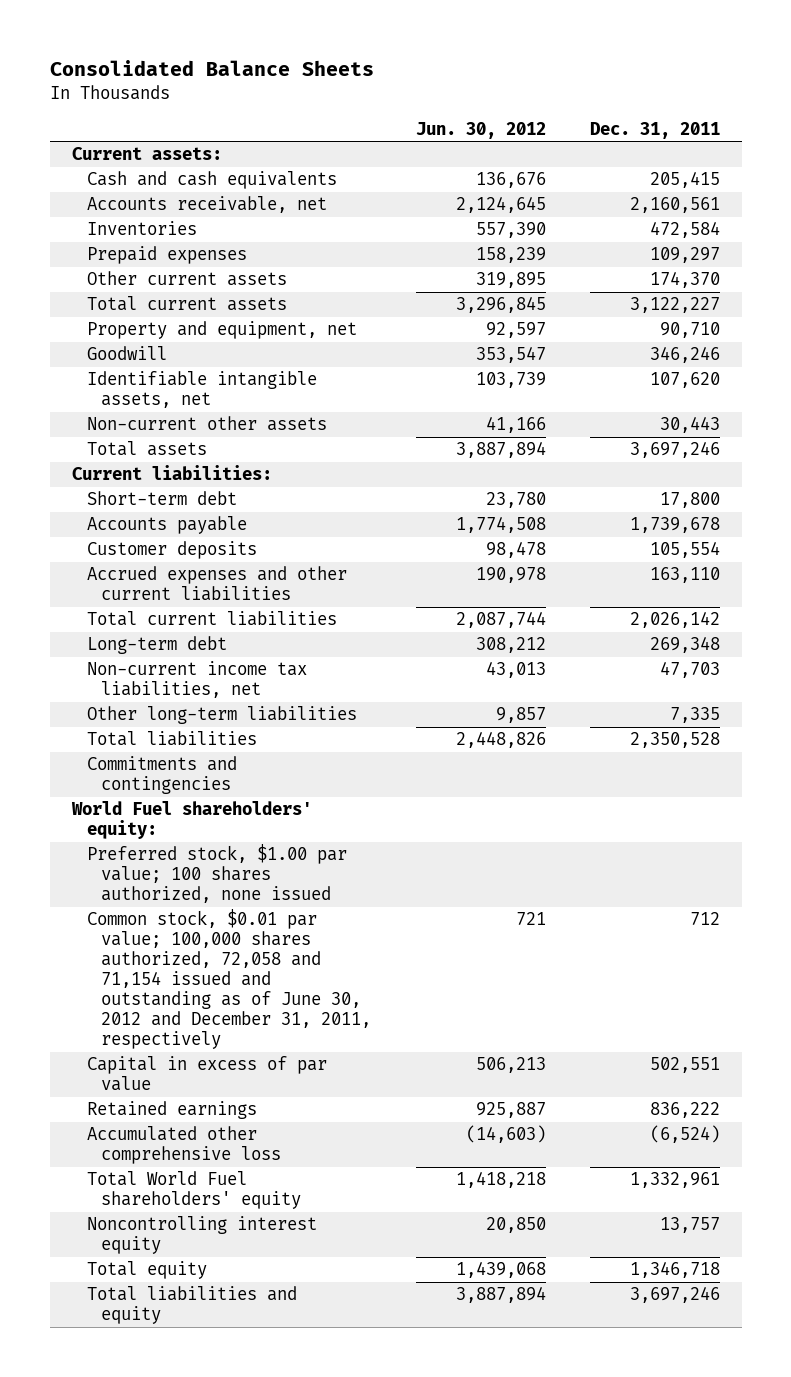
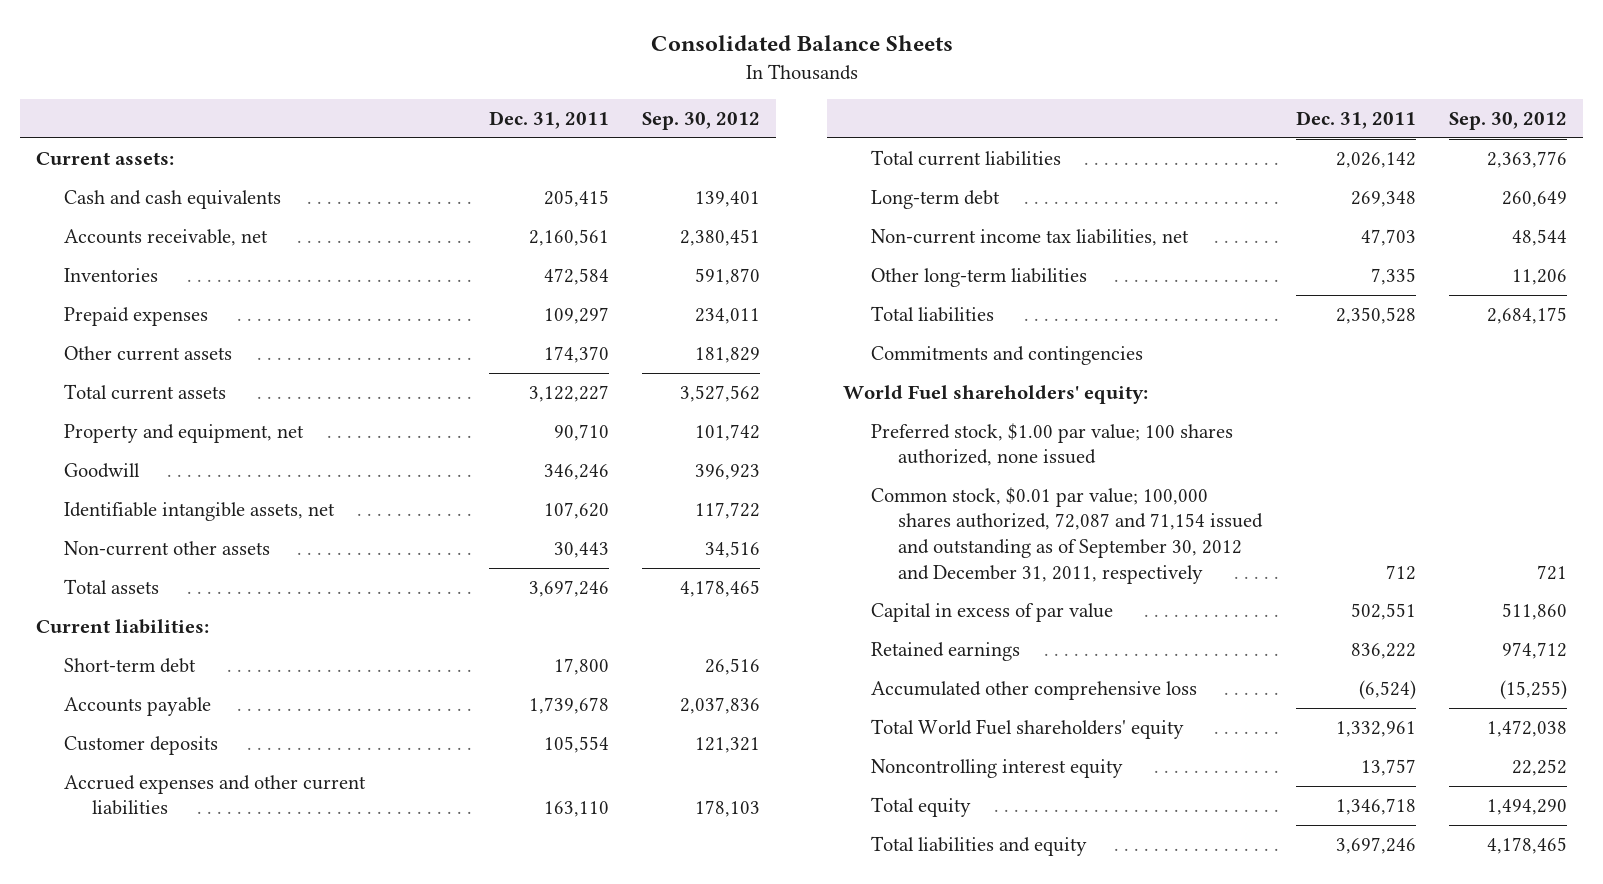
- | Jun. 30, 2012 | Dec. 31, 2011
+ | Dec. 31, 2011 | Sep. 30, 2012
- Common stock, $0.01 par value; 100,000 shares authorized, 72,058 and 71,154 issued and outstanding as of June 30, 2012 and December 31, 2011, respectively | 721 | 712
+ Common stock, $0.01 par value; 100,000 shares authorized, 72,087 and 71,154 issued and outstanding as of September 30, 2012 and December 31, 2011, respectively | 712 | 721

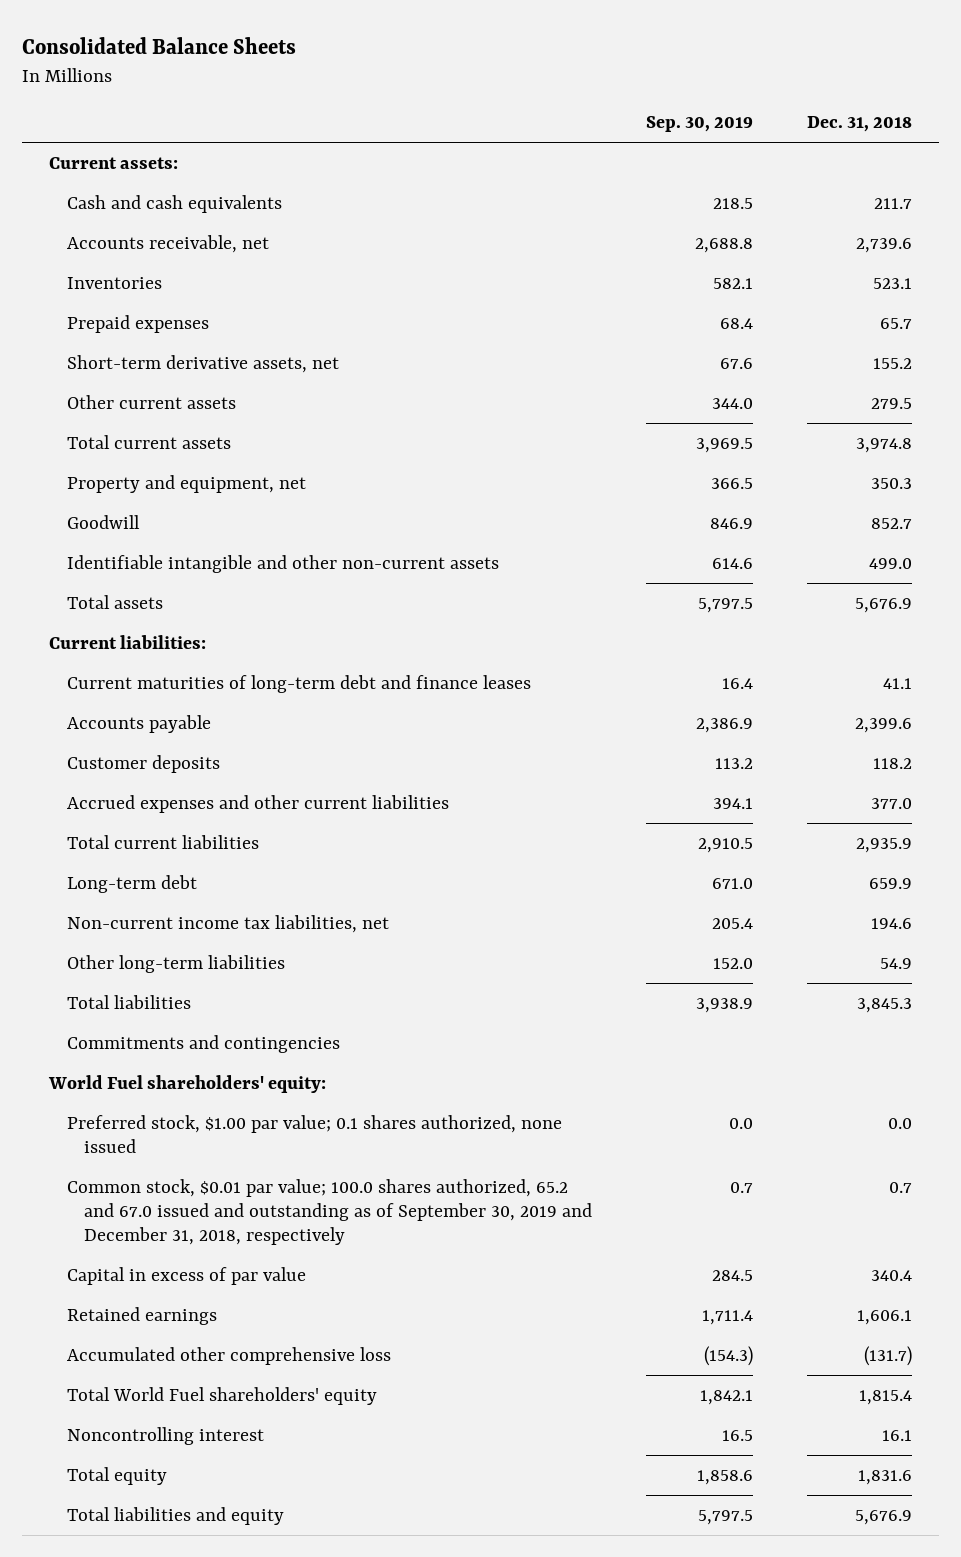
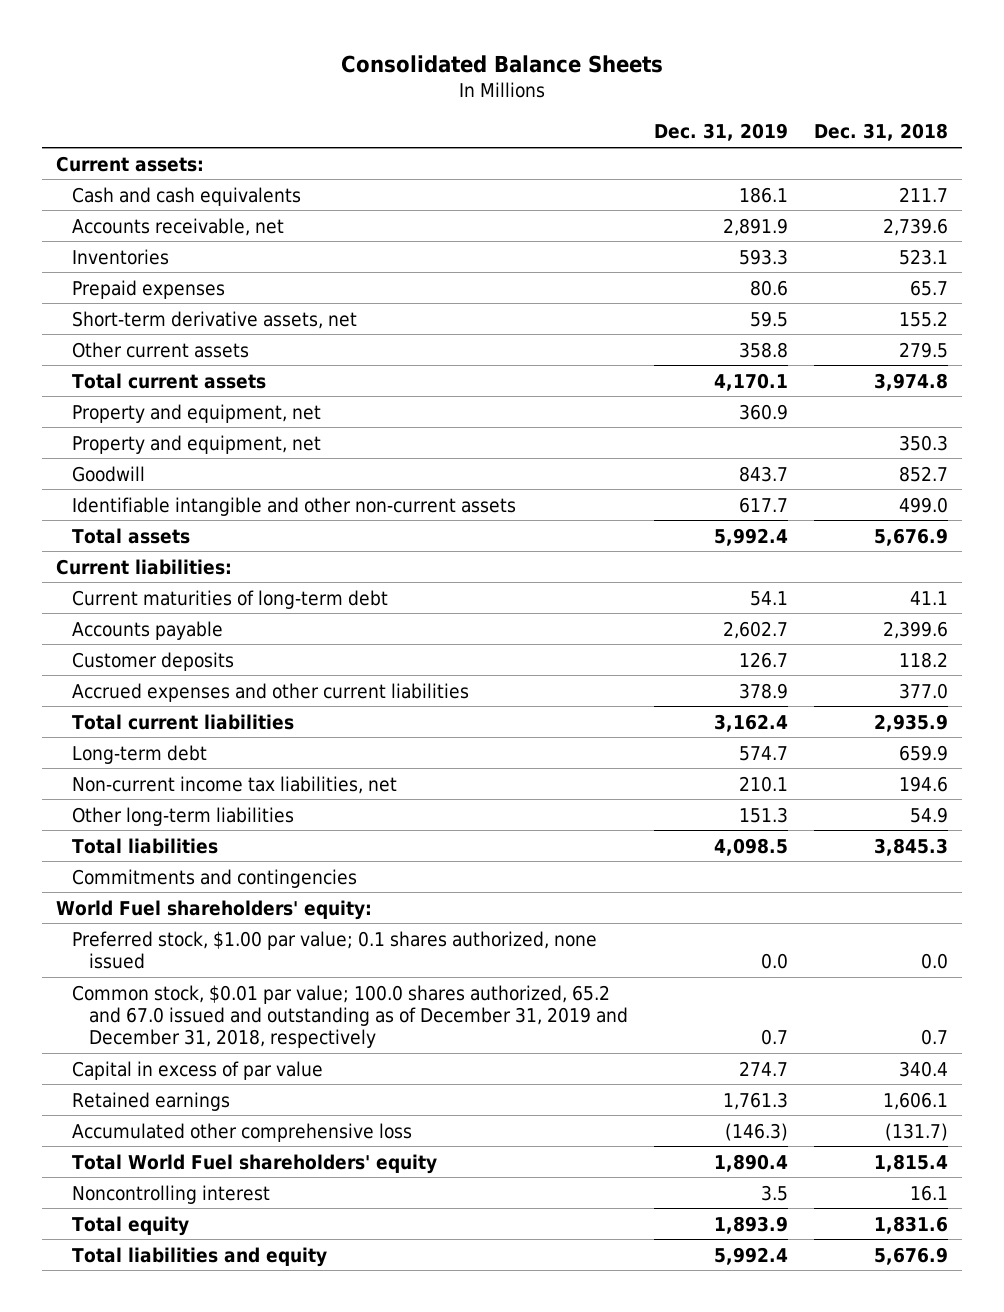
- | Sep. 30, 2019 | Dec. 31, 2018
+ | Dec. 31, 2019 | Dec. 31, 2018
+ Property and equipment, net | 360.9 |
- Current maturities of long-term debt and finance leases | 16.4 | 41.1
+ Current maturities of long-term debt | 54.1 | 41.1
- Common stock, $0.01 par value; 100.0 shares authorized, 65.2 and 67.0 issued and outstanding as of September 30, 2019 and December 31, 2018, respectively | 0.7 | 0.7
+ Common stock, $0.01 par value; 100.0 shares authorized, 65.2 and 67.0 issued and outstanding as of December 31, 2019 and December 31, 2018, respectively | 0.7 | 0.7

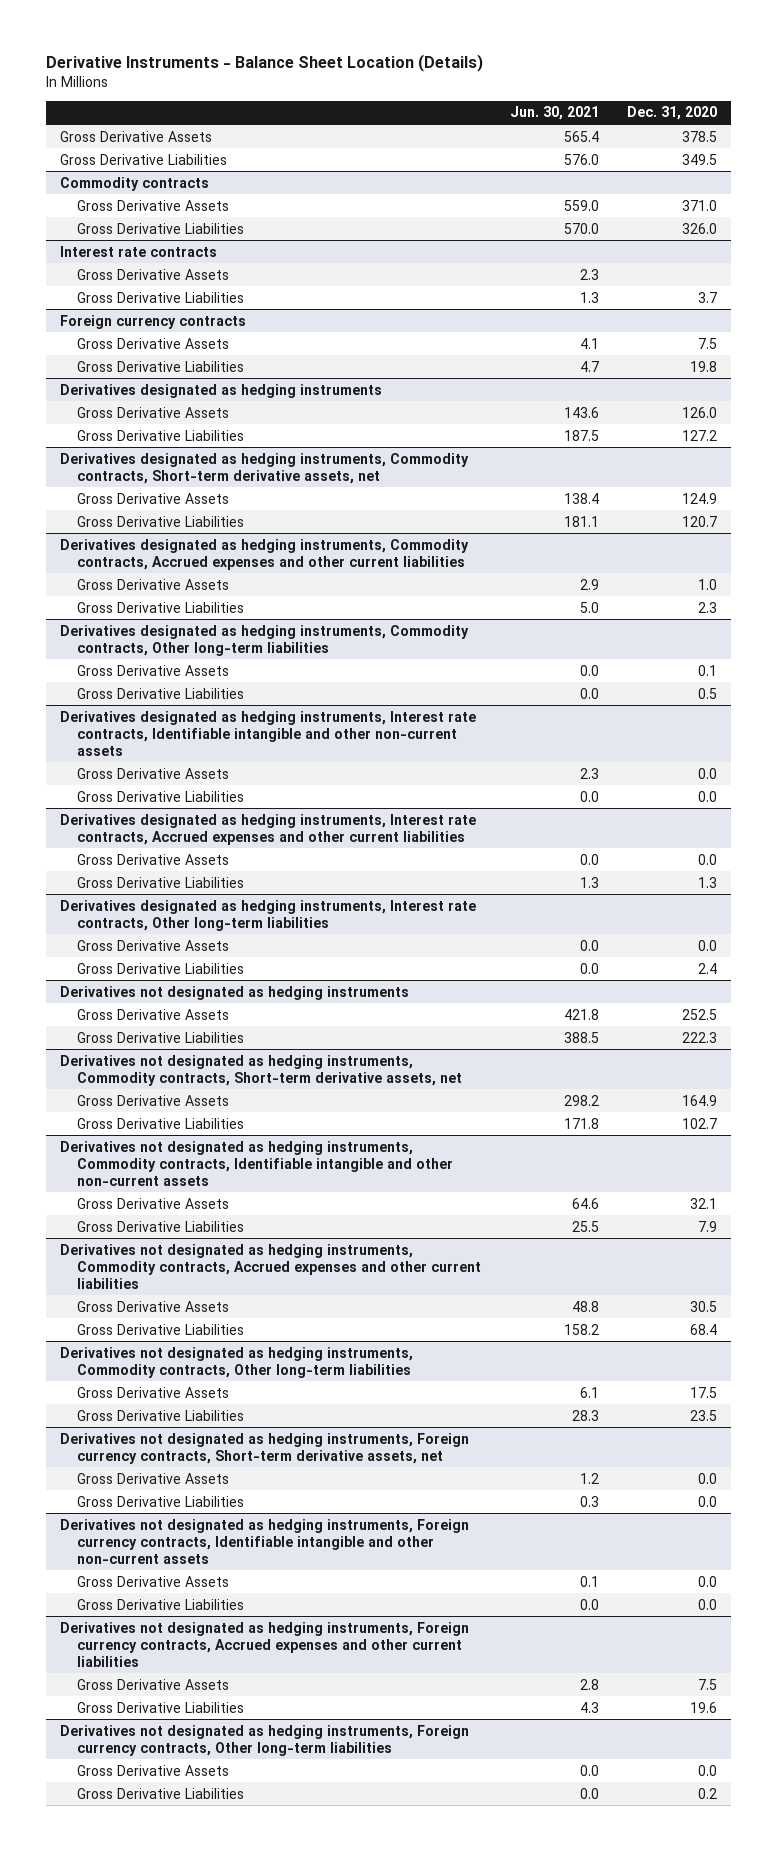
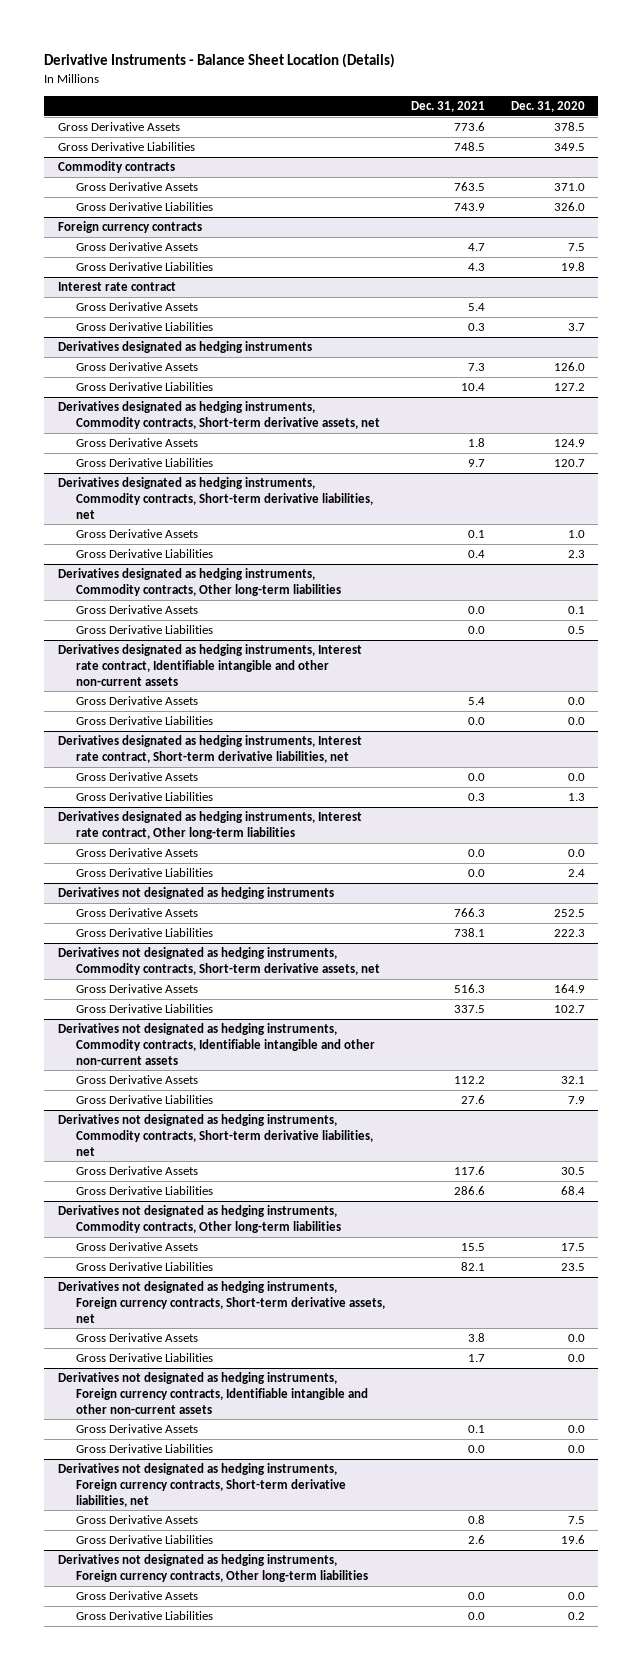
- | Jun. 30, 2021 | Dec. 31, 2020
+ | Dec. 31, 2021 | Dec. 31, 2020
- Interest rate contracts
- Gross Derivative Assets | 2.3 |
- Gross Derivative Liabilities | 1.3 | 3.7
+ Interest rate contract
+ Gross Derivative Assets | 5.4 |
+ Gross Derivative Liabilities | 0.3 | 3.7
- Derivatives designated as hedging instruments, Commodity contracts, Accrued expenses and other current liabilities
+ Derivatives designated as hedging instruments, Commodity contracts, Short-term derivative liabilities, net
- Derivatives designated as hedging instruments, Interest rate contracts, Identifiable intangible and other non-current assets
+ Derivatives designated as hedging instruments, Interest rate contract, Identifiable intangible and other non-current assets
- Derivatives designated as hedging instruments, Interest rate contracts, Accrued expenses and other current liabilities
+ Derivatives designated as hedging instruments, Interest rate contract, Short-term derivative liabilities, net
- Derivatives designated as hedging instruments, Interest rate contracts, Other long-term liabilities
+ Derivatives designated as hedging instruments, Interest rate contract, Other long-term liabilities
- Derivatives not designated as hedging instruments, Commodity contracts, Accrued expenses and other current liabilities
+ Derivatives not designated as hedging instruments, Commodity contracts, Short-term derivative liabilities, net
- Derivatives not designated as hedging instruments, Foreign currency contracts, Accrued expenses and other current liabilities
+ Derivatives not designated as hedging instruments, Foreign currency contracts, Short-term derivative liabilities, net

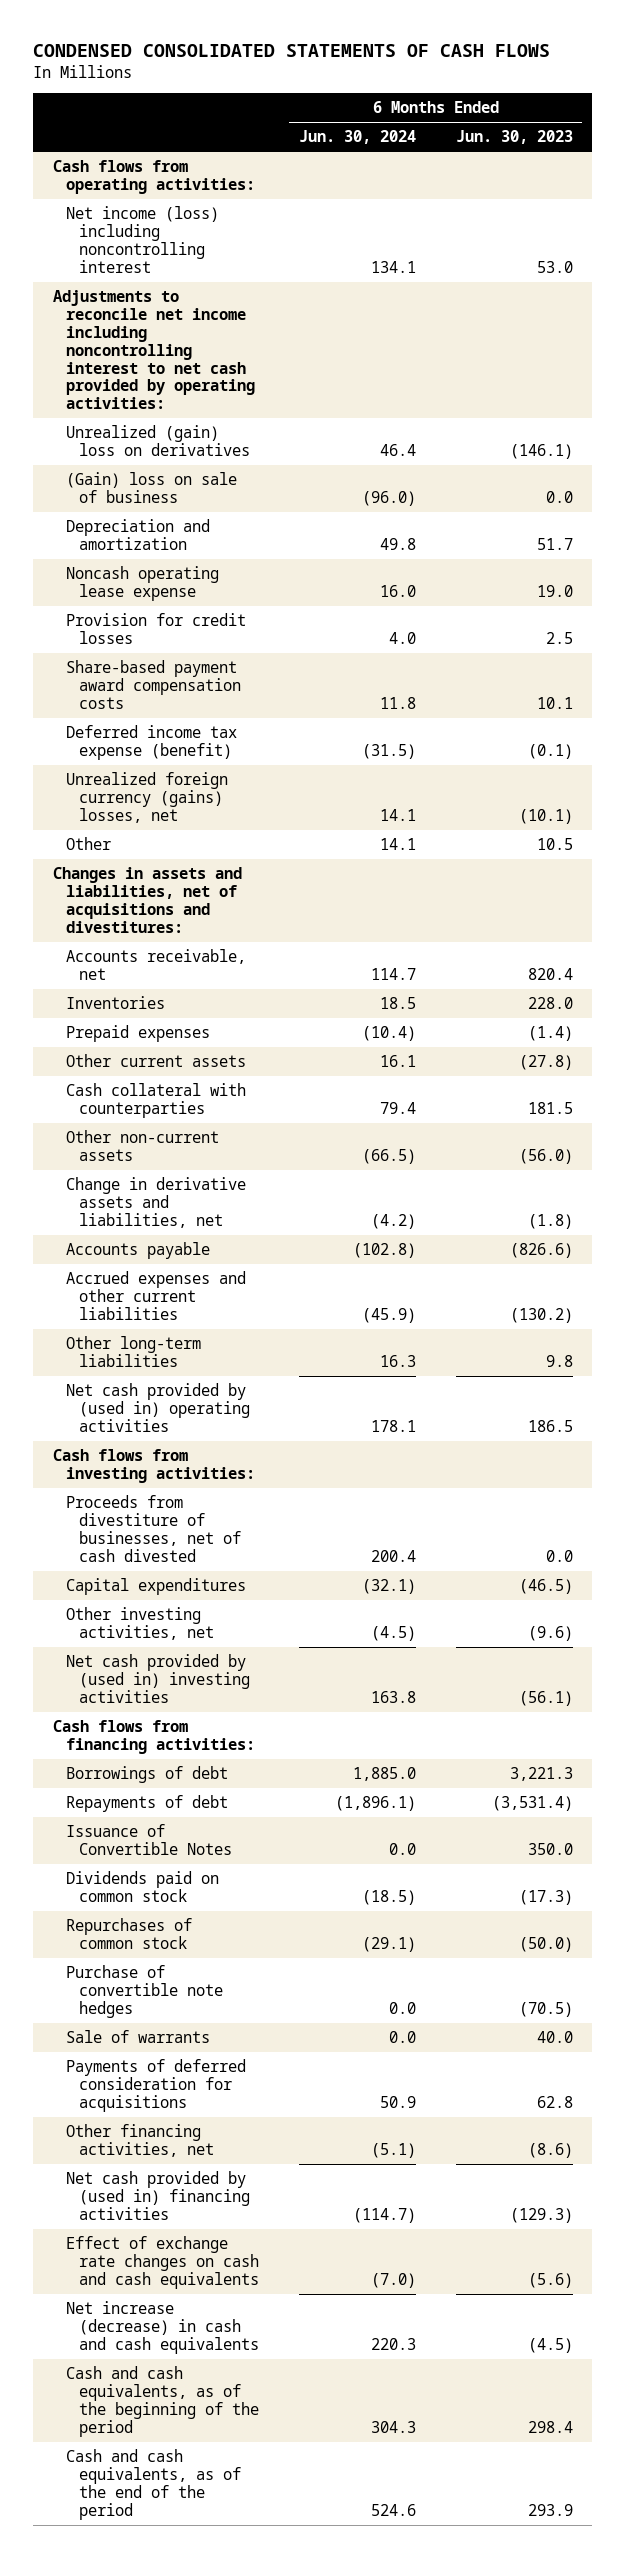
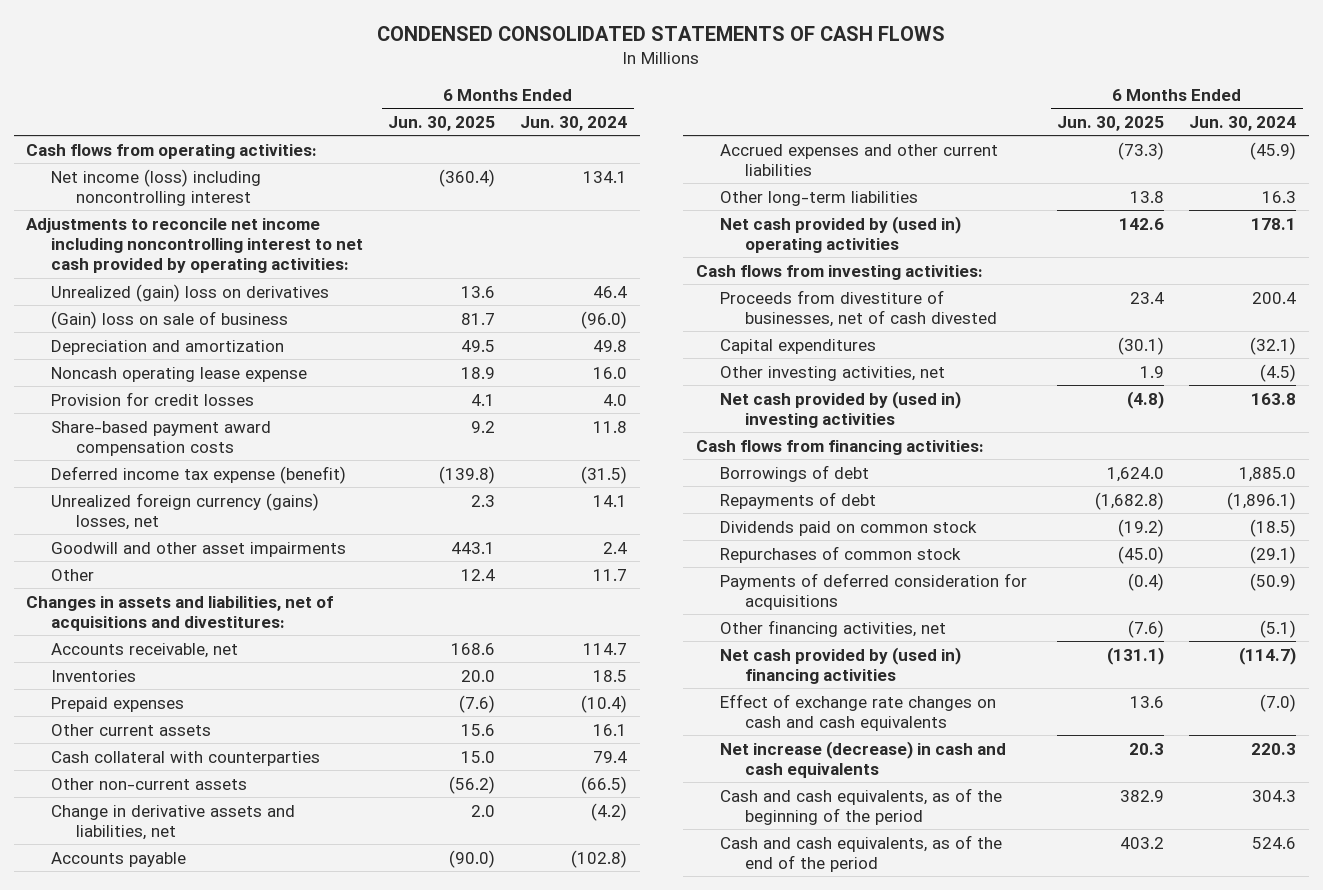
- | 6 Months Ended Jun. 30, 2024 | 6 Months Ended Jun. 30, 2023
+ | 6 Months Ended Jun. 30, 2025 | 6 Months Ended Jun. 30, 2024
- Other | 14.1 | 10.5
+ Goodwill and other asset impairments | 443.1 | 2.4
+ Other | 12.4 | 11.7
- Issuance of Convertible Notes | 0.0 | 350.0
- Purchase of convertible note hedges | 0.0 | (70.5)
- Sale of warrants | 0.0 | 40.0
- Payments of deferred consideration for acquisitions | 50.9 | 62.8
+ Payments of deferred consideration for acquisitions | (0.4) | (50.9)

